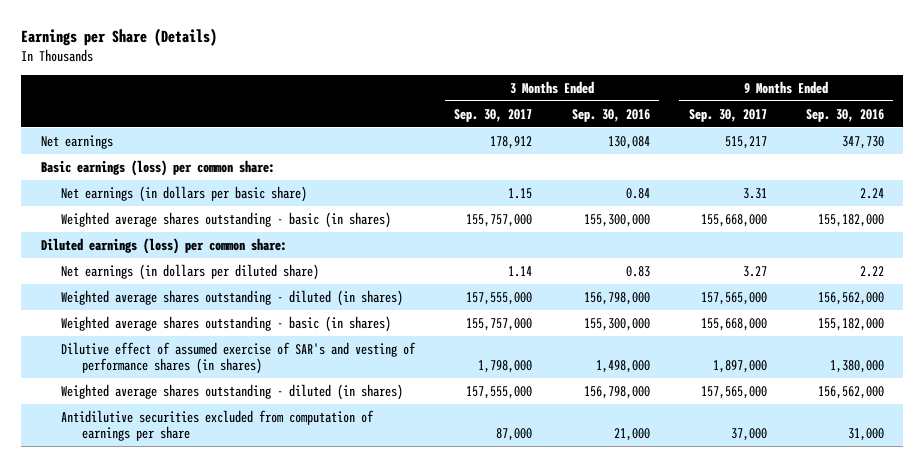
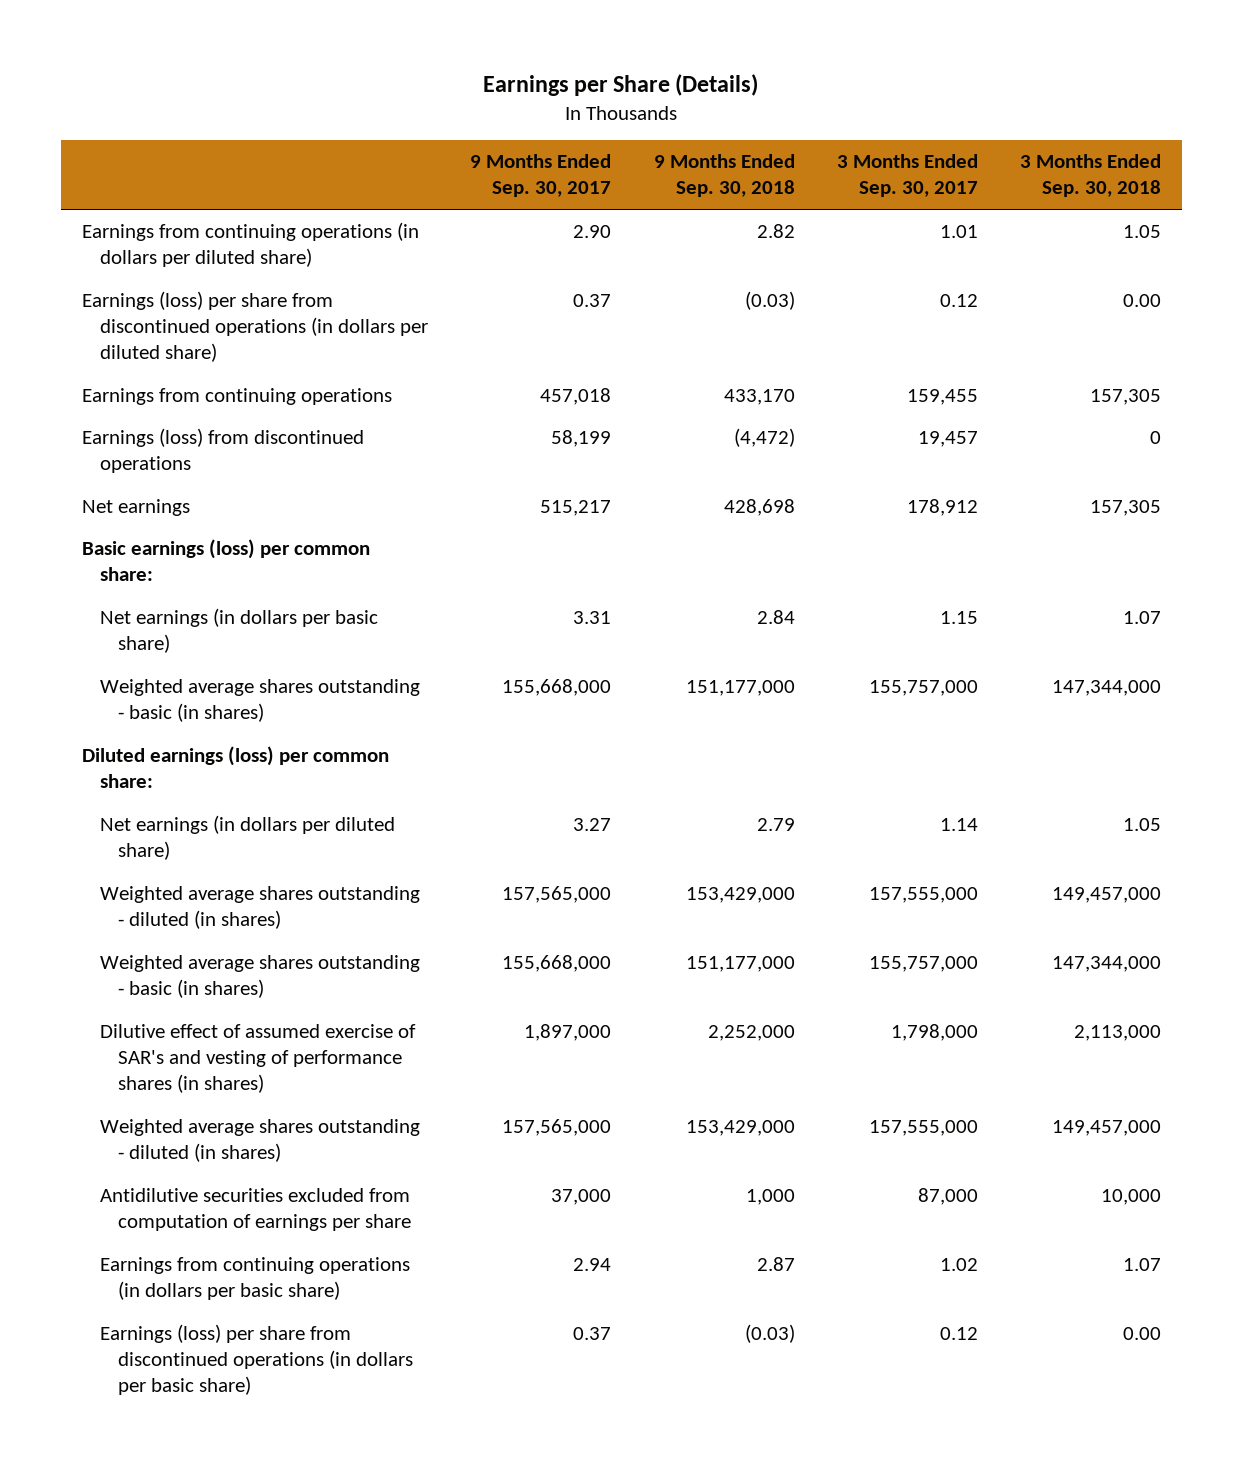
- | 3 Months Ended Sep. 30, 2017 | 3 Months Ended Sep. 30, 2016 | 9 Months Ended Sep. 30, 2017 | 9 Months Ended Sep. 30, 2016
+ | 9 Months Ended Sep. 30, 2017 | 9 Months Ended Sep. 30, 2018 | 3 Months Ended Sep. 30, 2017 | 3 Months Ended Sep. 30, 2018
+ Earnings from continuing operations (in dollars per diluted share) | 2.90 | 2.82 | 1.01 | 1.05
+ Earnings (loss) per share from discontinued operations (in dollars per diluted share) | 0.37 | (0.03) | 0.12 | 0.00
+ Earnings from continuing operations | 457,018 | 433,170 | 159,455 | 157,305
+ Earnings (loss) from discontinued operations | 58,199 | (4,472) | 19,457 | 0
+ Earnings from continuing operations (in dollars per basic share) | 2.94 | 2.87 | 1.02 | 1.07
+ Earnings (loss) per share from discontinued operations (in dollars per basic share) | 0.37 | (0.03) | 0.12 | 0.00

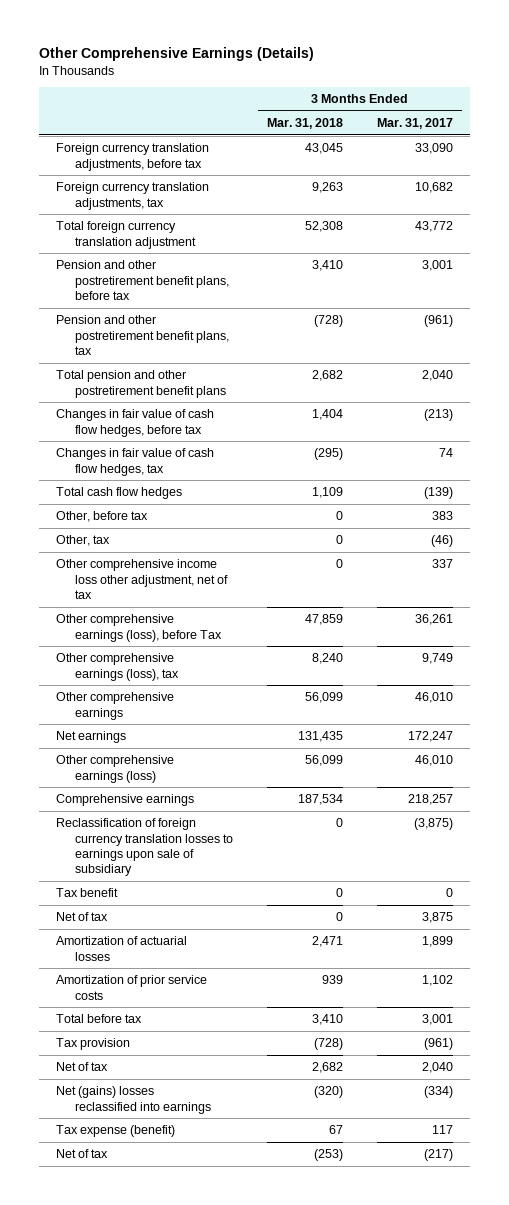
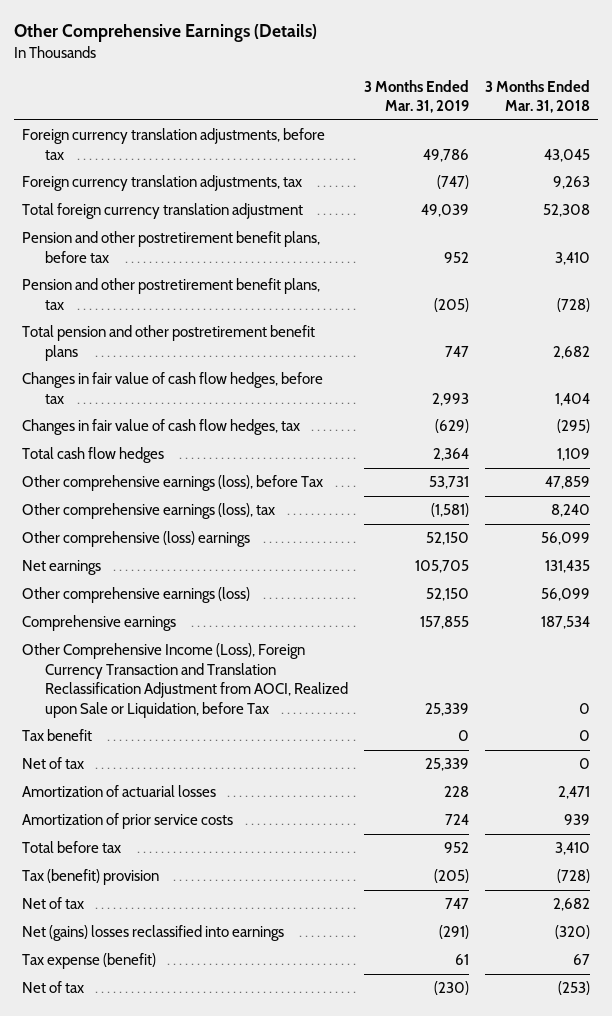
- | 3 Months Ended Mar. 31, 2018 | 3 Months Ended Mar. 31, 2017
+ | 3 Months Ended Mar. 31, 2019 | 3 Months Ended Mar. 31, 2018
- Other, before tax | 0 | 383
- Other, tax | 0 | (46)
- Other comprehensive income loss other adjustment, net of tax | 0 | 337
- Other comprehensive earnings | 56,099 | 46,010
+ Other comprehensive (loss) earnings | 52,150 | 56,099
- Reclassification of foreign currency translation losses to earnings upon sale of subsidiary | 0 | (3,875)
+ Other Comprehensive Income (Loss), Foreign Currency Transaction and Translation Reclassification Adjustment from AOCI, Realized upon Sale or Liquidation, before Tax | 25,339 | 0
- Tax provision | (728) | (961)
+ Tax (benefit) provision | (205) | (728)

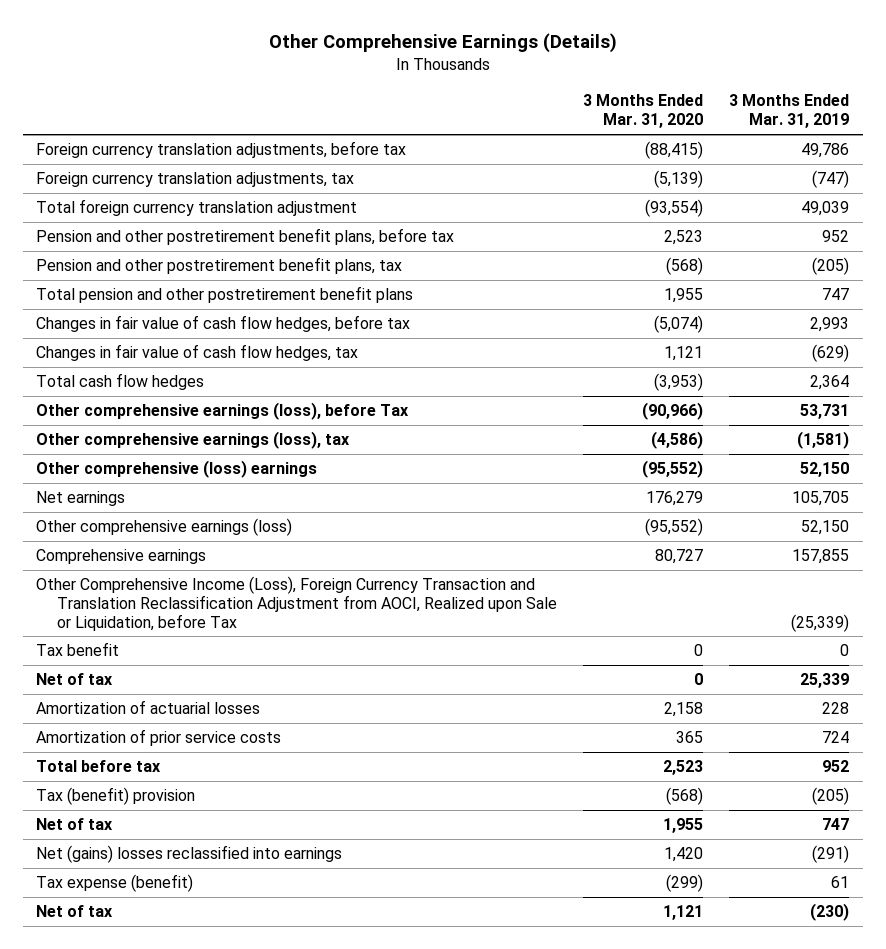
- | 3 Months Ended Mar. 31, 2019 | 3 Months Ended Mar. 31, 2018
+ | 3 Months Ended Mar. 31, 2020 | 3 Months Ended Mar. 31, 2019
- Other Comprehensive Income (Loss), Foreign Currency Transaction and Translation Reclassification Adjustment from AOCI, Realized upon Sale or Liquidation, before Tax | 25,339 | 0
+ Other Comprehensive Income (Loss), Foreign Currency Transaction and Translation Reclassification Adjustment from AOCI, Realized upon Sale or Liquidation, before Tax | | (25,339)

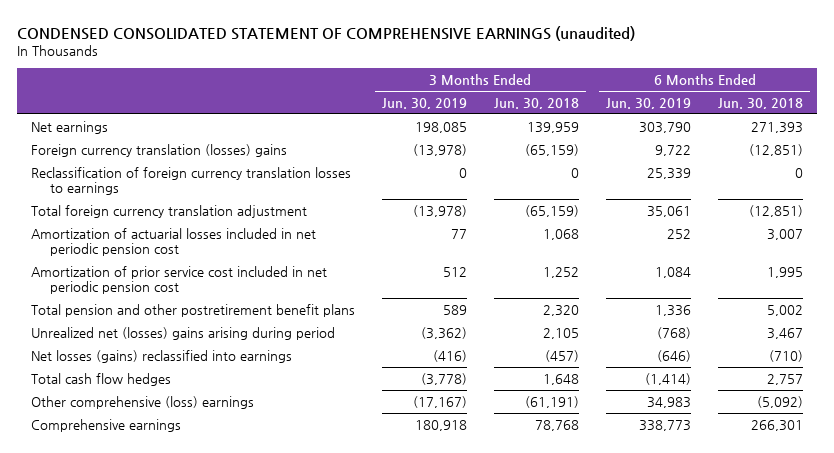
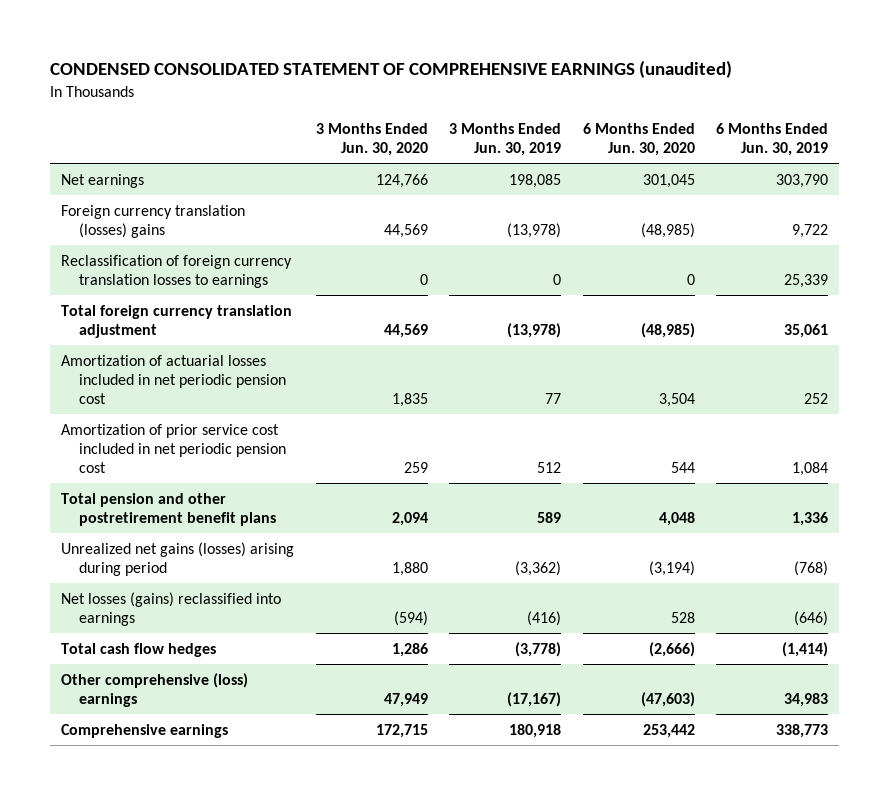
- | 3 Months Ended Jun. 30, 2019 | 3 Months Ended Jun. 30, 2018 | 6 Months Ended Jun. 30, 2019 | 6 Months Ended Jun. 30, 2018
+ | 3 Months Ended Jun. 30, 2020 | 3 Months Ended Jun. 30, 2019 | 6 Months Ended Jun. 30, 2020 | 6 Months Ended Jun. 30, 2019
- Unrealized net (losses) gains arising during period | (3,362) | 2,105 | (768) | 3,467
+ Unrealized net gains (losses) arising during period | 1,880 | (3,362) | (3,194) | (768)

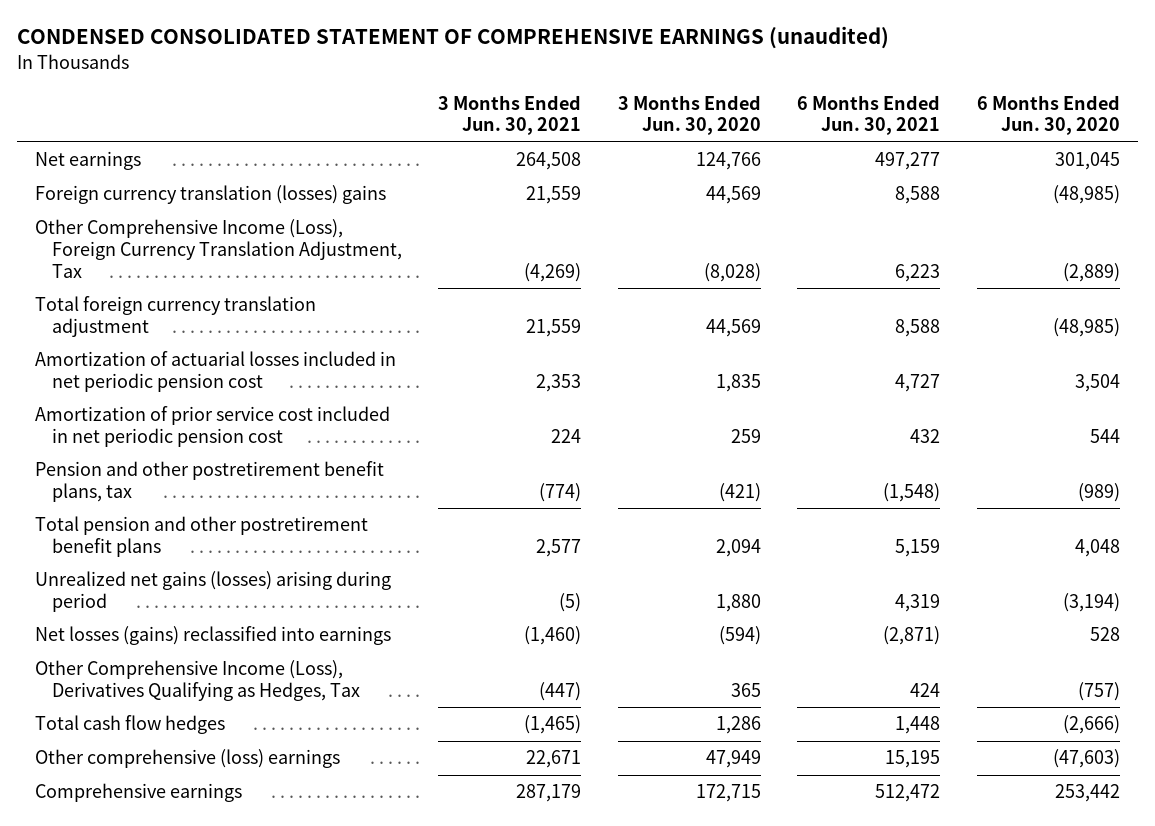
- | 3 Months Ended Jun. 30, 2020 | 3 Months Ended Jun. 30, 2019 | 6 Months Ended Jun. 30, 2020 | 6 Months Ended Jun. 30, 2019
+ | 3 Months Ended Jun. 30, 2021 | 3 Months Ended Jun. 30, 2020 | 6 Months Ended Jun. 30, 2021 | 6 Months Ended Jun. 30, 2020
- Reclassification of foreign currency translation losses to earnings | 0 | 0 | 0 | 25,339
+ Other Comprehensive Income (Loss), Foreign Currency Translation Adjustment, Tax | (4,269) | (8,028) | 6,223 | (2,889)
+ Pension and other postretirement benefit plans, tax | (774) | (421) | (1,548) | (989)
+ Other Comprehensive Income (Loss), Derivatives Qualifying as Hedges, Tax | (447) | 365 | 424 | (757)

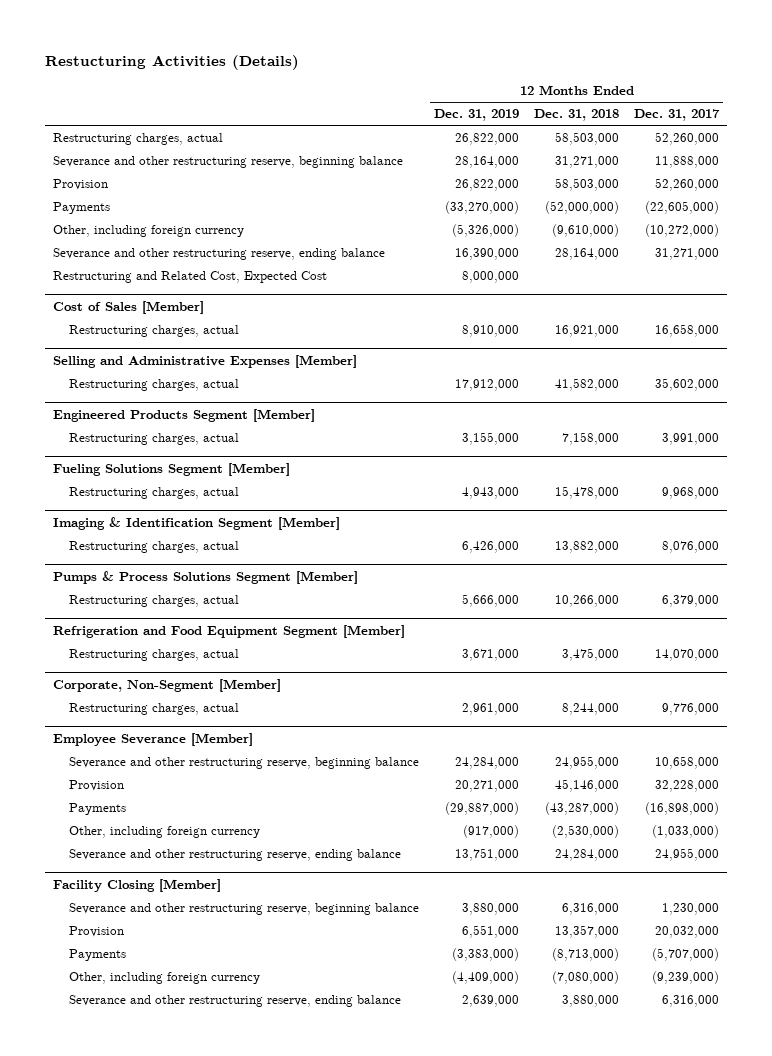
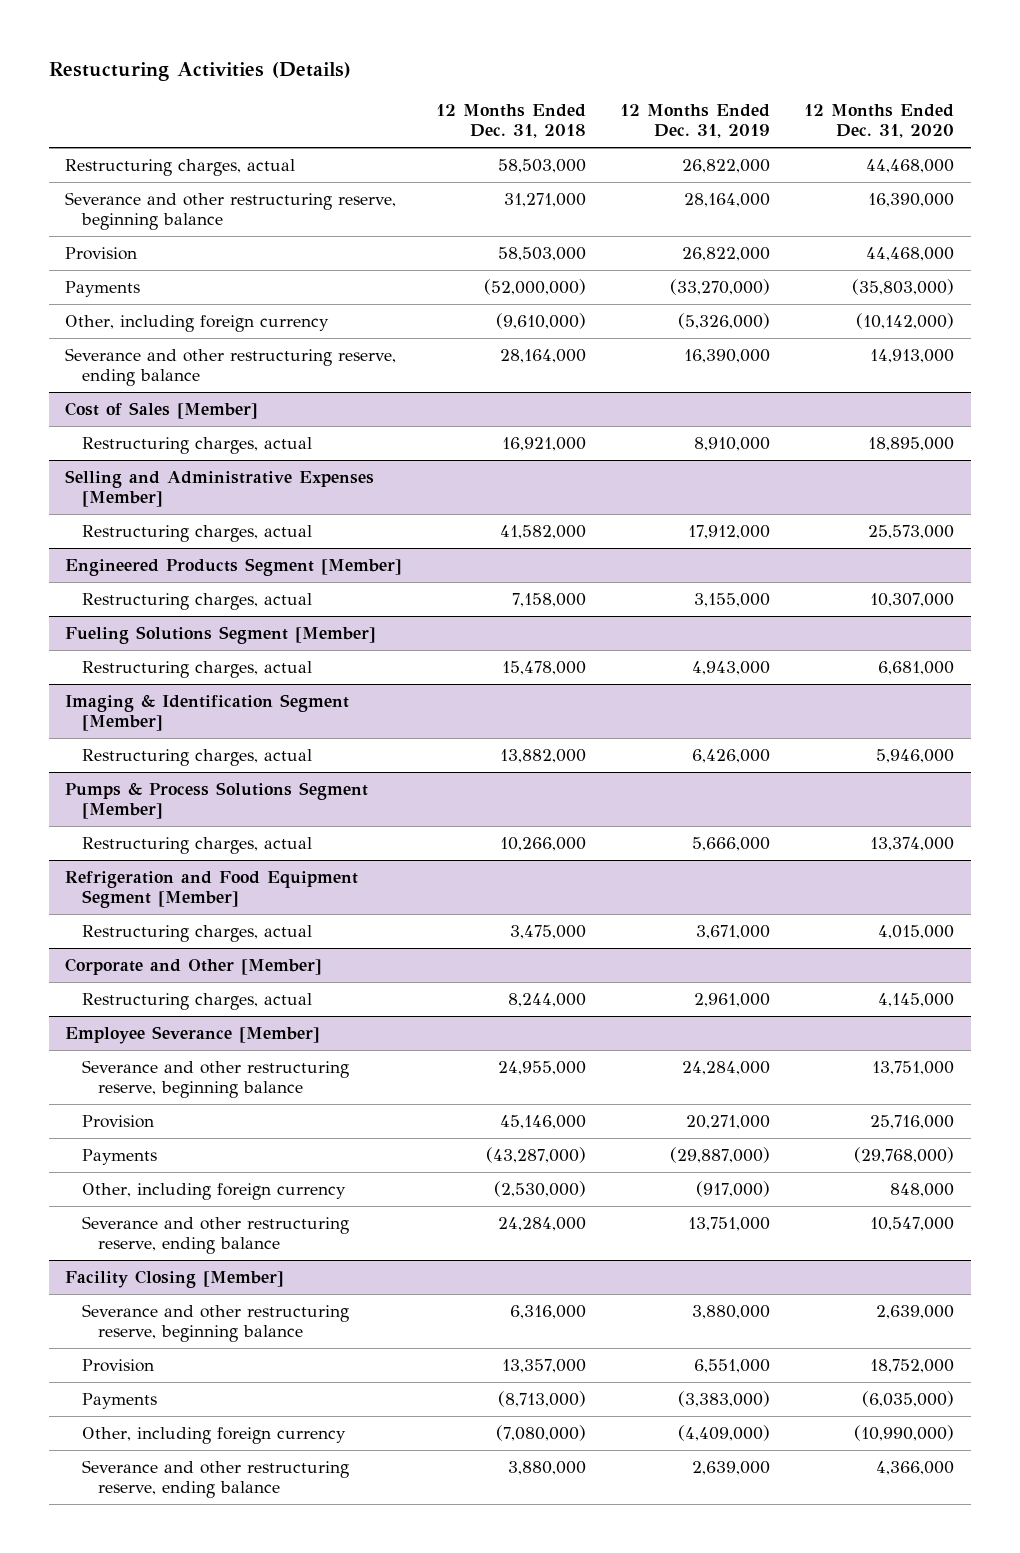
- | 12 Months Ended Dec. 31, 2019 | 12 Months Ended Dec. 31, 2018 | 12 Months Ended Dec. 31, 2017
+ | 12 Months Ended Dec. 31, 2018 | 12 Months Ended Dec. 31, 2019 | 12 Months Ended Dec. 31, 2020
- Restructuring and Related Cost, Expected Cost | 8,000,000 | |
- Corporate, Non-Segment [Member]
+ Corporate and Other [Member]

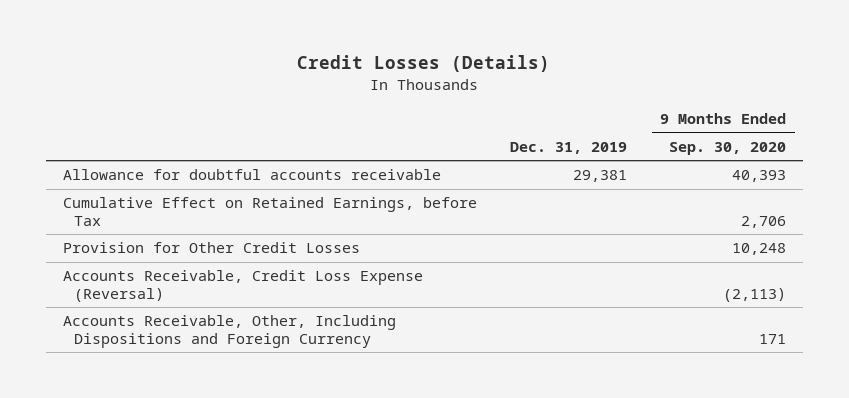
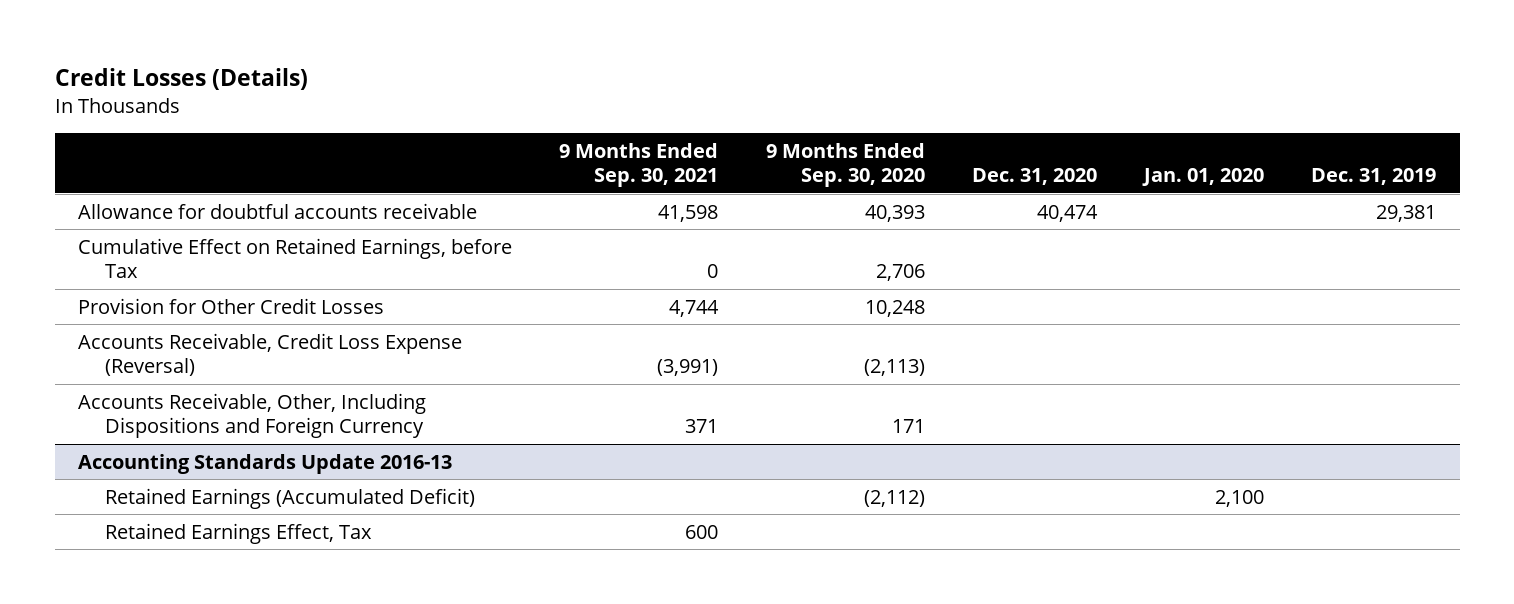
- | Dec. 31, 2019 | 9 Months Ended Sep. 30, 2020
+ | 9 Months Ended Sep. 30, 2021 | 9 Months Ended Sep. 30, 2020 | Dec. 31, 2020 | Jan. 01, 2020 | Dec. 31, 2019
+ Accounting Standards Update 2016-13
+ Retained Earnings (Accumulated Deficit) | | (2,112) | | 2,100 |
+ Retained Earnings Effect, Tax | 600 | | | |

